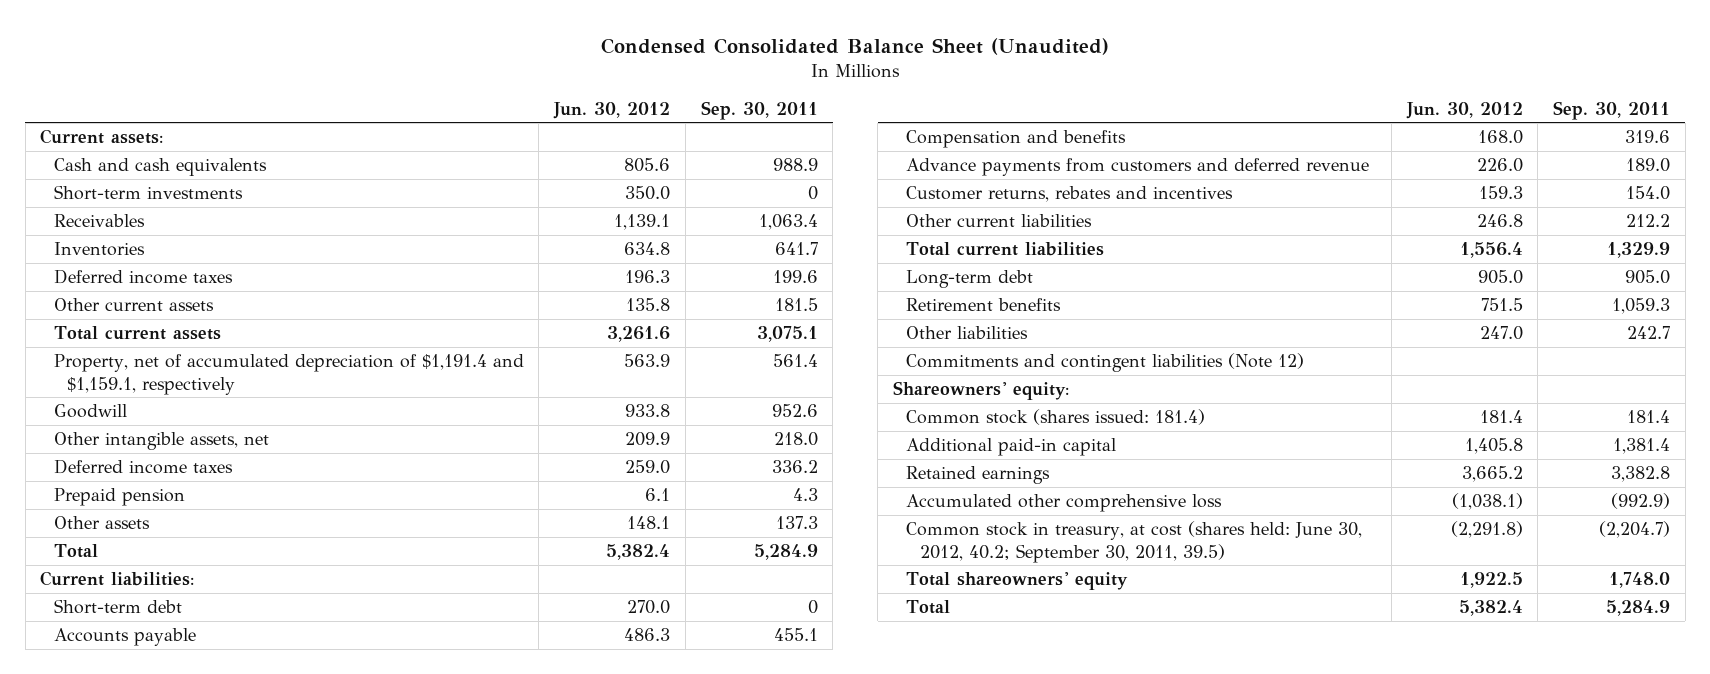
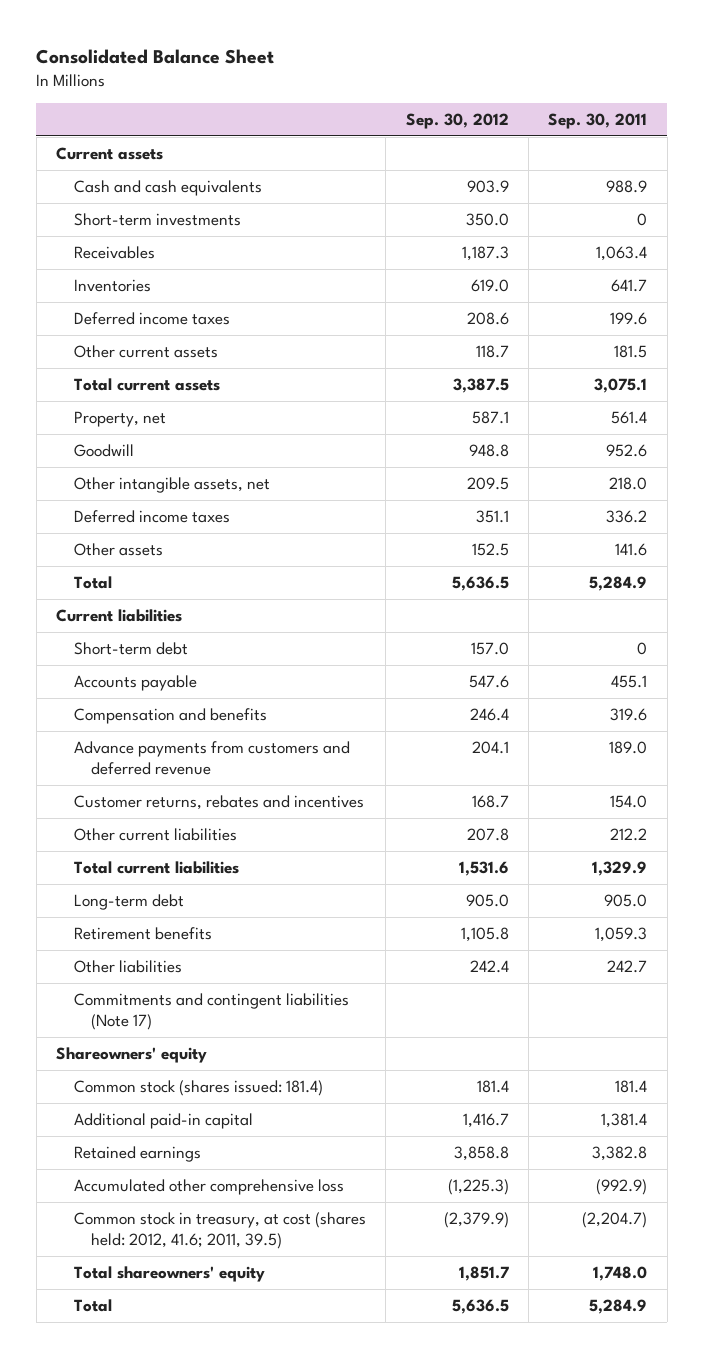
- Condensed Consolidated Balance Sheet (Unaudited)
+ Consolidated Balance Sheet
- | Jun. 30, 2012 | Sep. 30, 2011
+ | Sep. 30, 2012 | Sep. 30, 2011
- Current assets:
+ Current assets
- Property, net of accumulated depreciation of $1,191.4 and $1,159.1, respectively | 563.9 | 561.4
+ Property, net | 587.1 | 561.4
- Prepaid pension | 6.1 | 4.3
- Other assets | 148.1 | 137.3
+ Other assets | 152.5 | 141.6
- Current liabilities:
+ Current liabilities
- Commitments and contingent liabilities (Note 12)
- Shareowners' equity:
+ Commitments and contingent liabilities (Note 17)
+ Shareowners' equity
- Common stock in treasury, at cost (shares held: June 30, 2012, 40.2; September 30, 2011, 39.5) | (2,291.8) | (2,204.7)
+ Common stock in treasury, at cost (shares held: 2012, 41.6; 2011, 39.5) | (2,379.9) | (2,204.7)

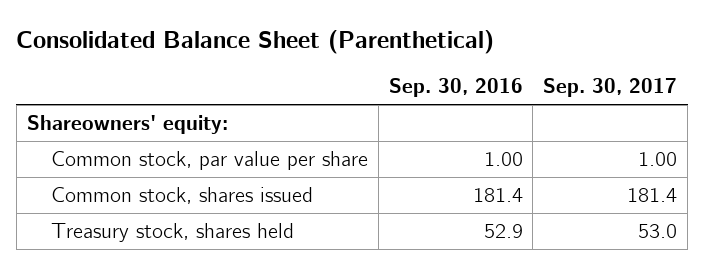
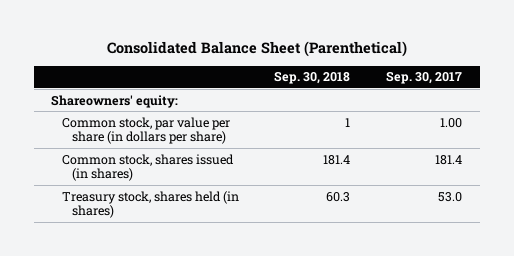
- | Sep. 30, 2016 | Sep. 30, 2017
+ | Sep. 30, 2018 | Sep. 30, 2017
- Common stock, par value per share | 1.00 | 1.00
- Common stock, shares issued | 181.4 | 181.4
- Treasury stock, shares held | 52.9 | 53.0
+ Common stock, par value per share (in dollars per share) | 1 | 1.00
+ Common stock, shares issued (in shares) | 181.4 | 181.4
+ Treasury stock, shares held (in shares) | 60.3 | 53.0

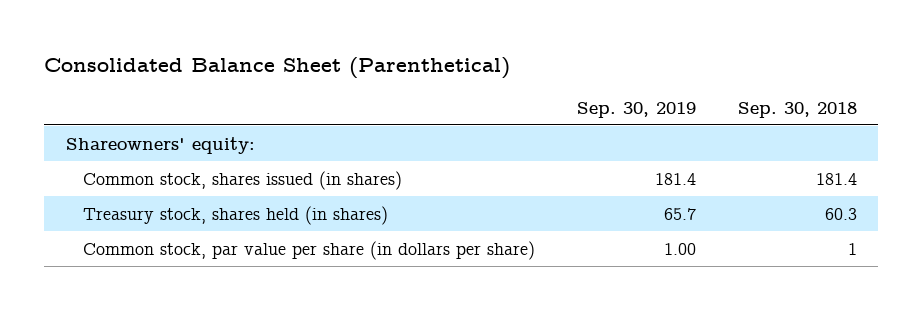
- | Sep. 30, 2018 | Sep. 30, 2017
+ | Sep. 30, 2019 | Sep. 30, 2018
moved down: Common stock, par value per share (in dollars per share) | 1.00 | 1

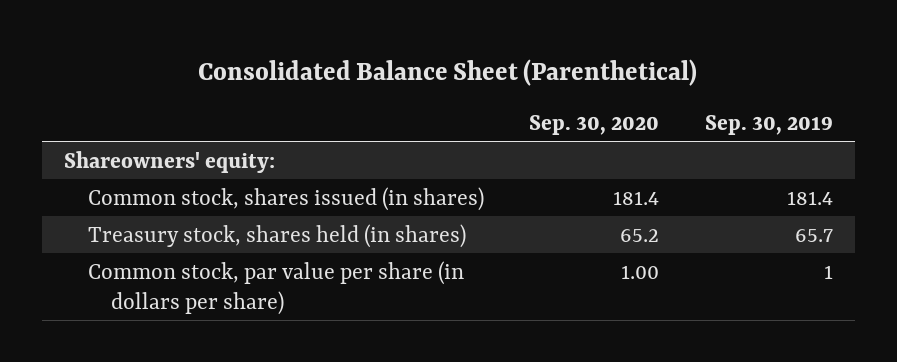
- | Sep. 30, 2019 | Sep. 30, 2018
+ | Sep. 30, 2020 | Sep. 30, 2019
- Common stock, par value per share (in dollars per share) | 1.00 | 1
+ Common stock, par value per share (in dollars per share) | 1.00 | 1

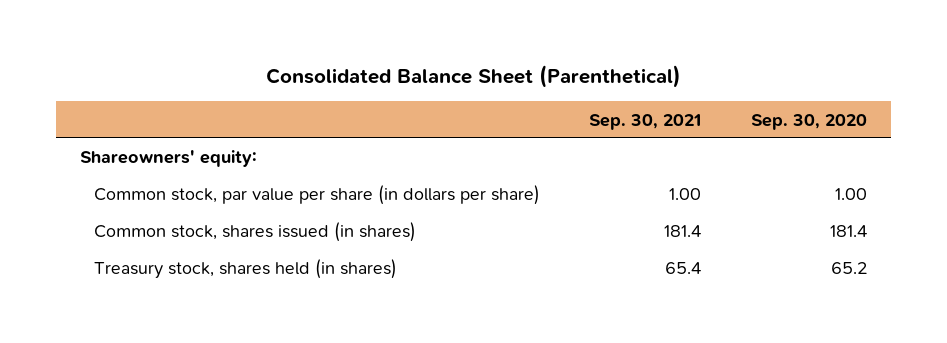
- | Sep. 30, 2020 | Sep. 30, 2019
+ | Sep. 30, 2021 | Sep. 30, 2020
moved up: Common stock, par value per share (in dollars per share) | 1.00 | 1.00

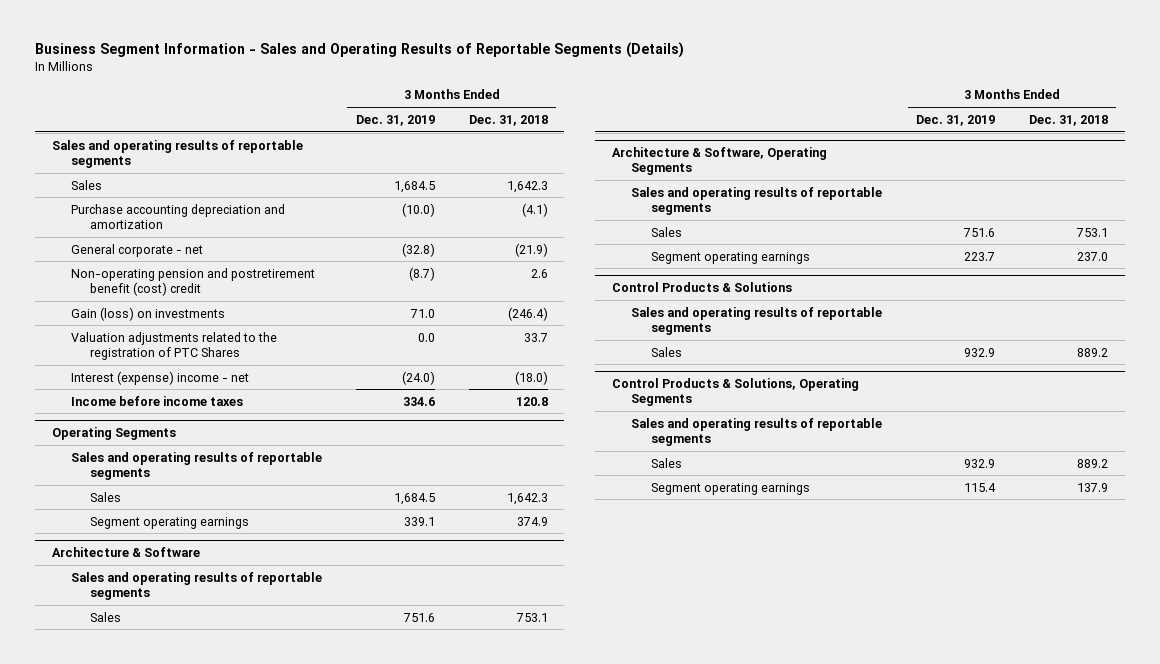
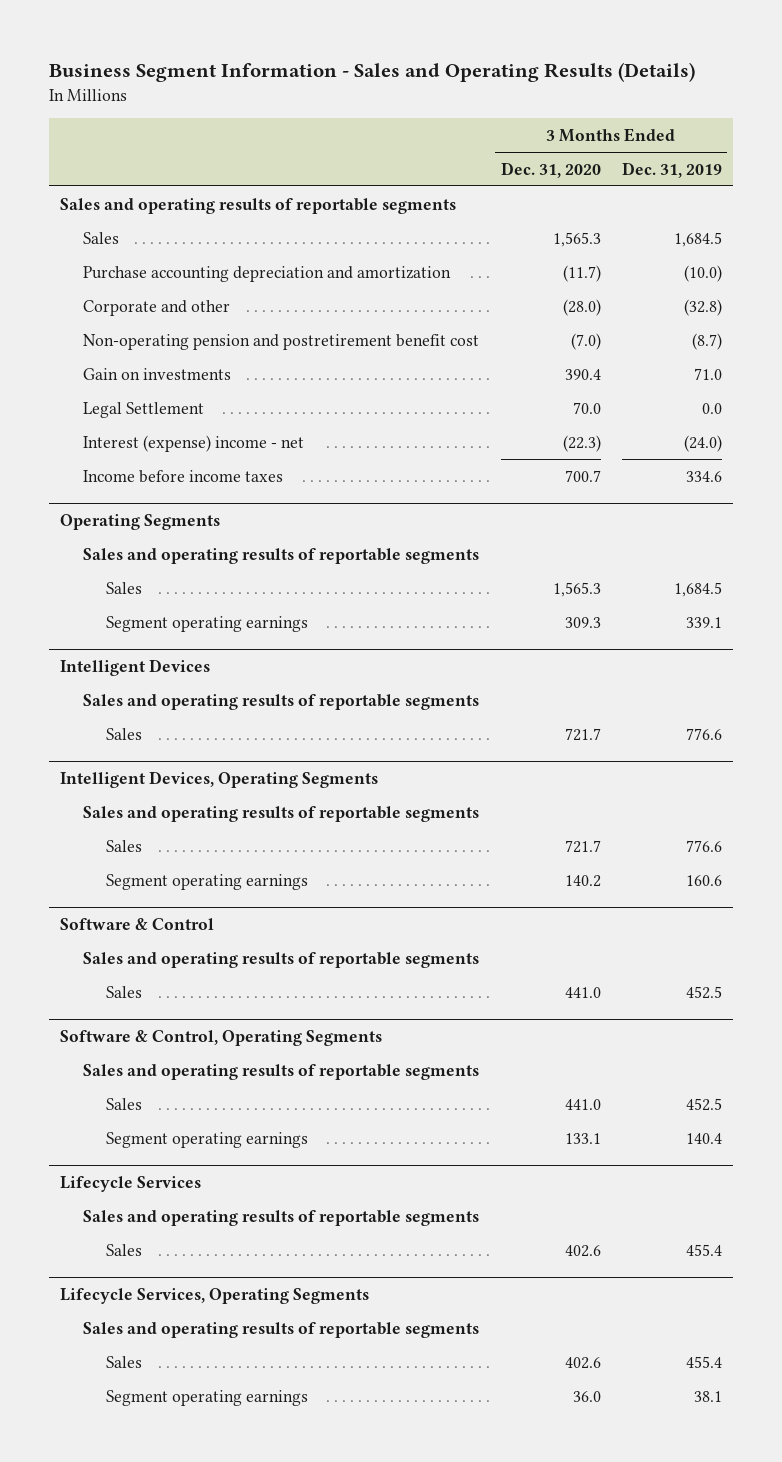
- Business Segment Information - Sales and Operating Results of Reportable Segments (Details)
+ Business Segment Information - Sales and Operating Results (Details)
- | 3 Months Ended Dec. 31, 2019 | 3 Months Ended Dec. 31, 2018
+ | 3 Months Ended Dec. 31, 2020 | 3 Months Ended Dec. 31, 2019
- General corporate - net | (32.8) | (21.9)
- Non-operating pension and postretirement benefit (cost) credit | (8.7) | 2.6
- Gain (loss) on investments | 71.0 | (246.4)
- Valuation adjustments related to the registration of PTC Shares | 0.0 | 33.7
+ Corporate and other | (28.0) | (32.8)
+ Non-operating pension and postretirement benefit cost | (7.0) | (8.7)
+ Gain on investments | 390.4 | 71.0
+ Legal Settlement | 70.0 | 0.0
- Architecture & Software
+ Intelligent Devices
- Sales | 751.6 | 753.1
- Architecture & Software, Operating Segments
+ Sales | 721.7 | 776.6
+ Intelligent Devices, Operating Segments
- Sales | 751.6 | 753.1
- Segment operating earnings | 223.7 | 237.0
- Control Products & Solutions
+ Sales | 721.7 | 776.6
+ Segment operating earnings | 140.2 | 160.6
+ Software & Control
- Sales | 932.9 | 889.2
- Control Products & Solutions, Operating Segments
+ Sales | 441.0 | 452.5
+ Software & Control, Operating Segments
- Sales | 932.9 | 889.2
- Segment operating earnings | 115.4 | 137.9
+ Sales | 441.0 | 452.5
+ Segment operating earnings | 133.1 | 140.4
+ Lifecycle Services
+ Sales and operating results of reportable segments
+ Sales | 402.6 | 455.4
+ Lifecycle Services, Operating Segments
+ Sales and operating results of reportable segments
+ Sales | 402.6 | 455.4
+ Segment operating earnings | 36.0 | 38.1

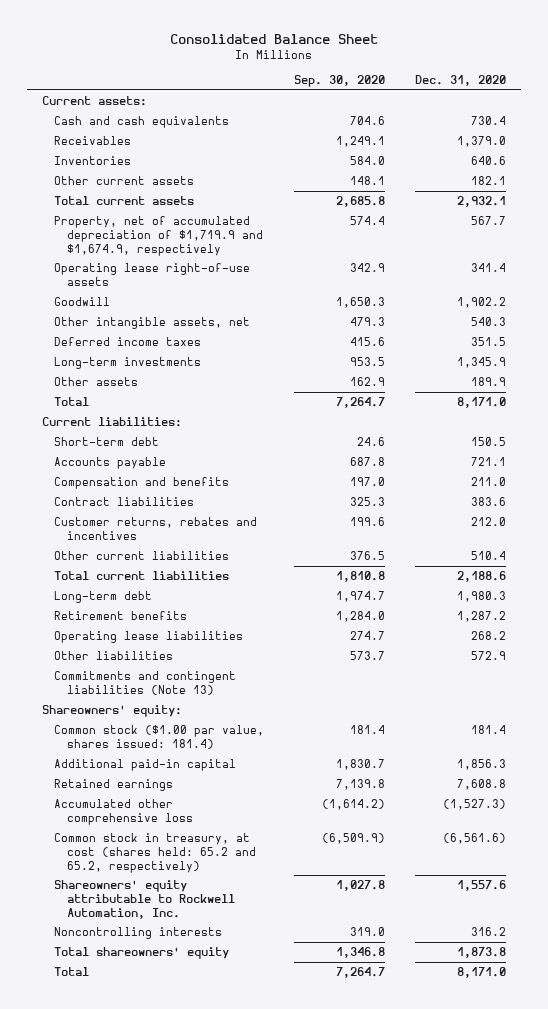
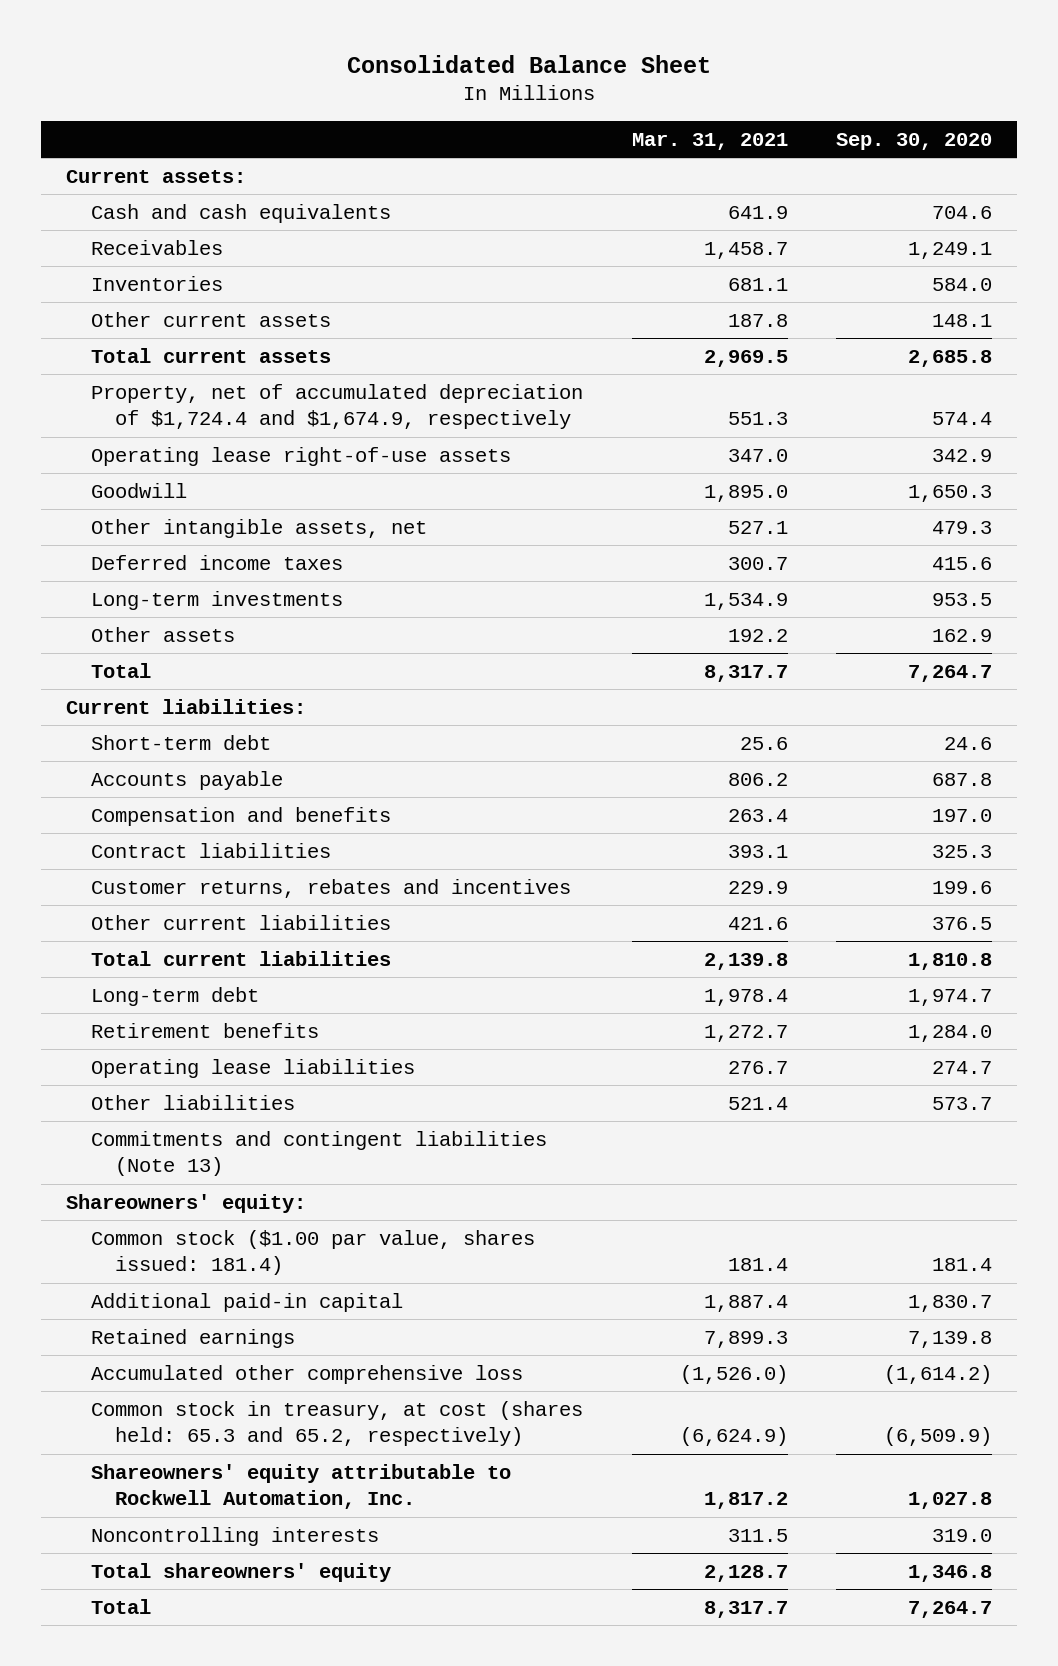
- | Sep. 30, 2020 | Dec. 31, 2020
+ | Mar. 31, 2021 | Sep. 30, 2020
- Property, net of accumulated depreciation of $1,719.9 and $1,674.9, respectively | 574.4 | 567.7
+ Property, net of accumulated depreciation of $1,724.4 and $1,674.9, respectively | 551.3 | 574.4
- Common stock in treasury, at cost (shares held: 65.2 and 65.2, respectively) | (6,509.9) | (6,561.6)
+ Common stock in treasury, at cost (shares held: 65.3 and 65.2, respectively) | (6,624.9) | (6,509.9)

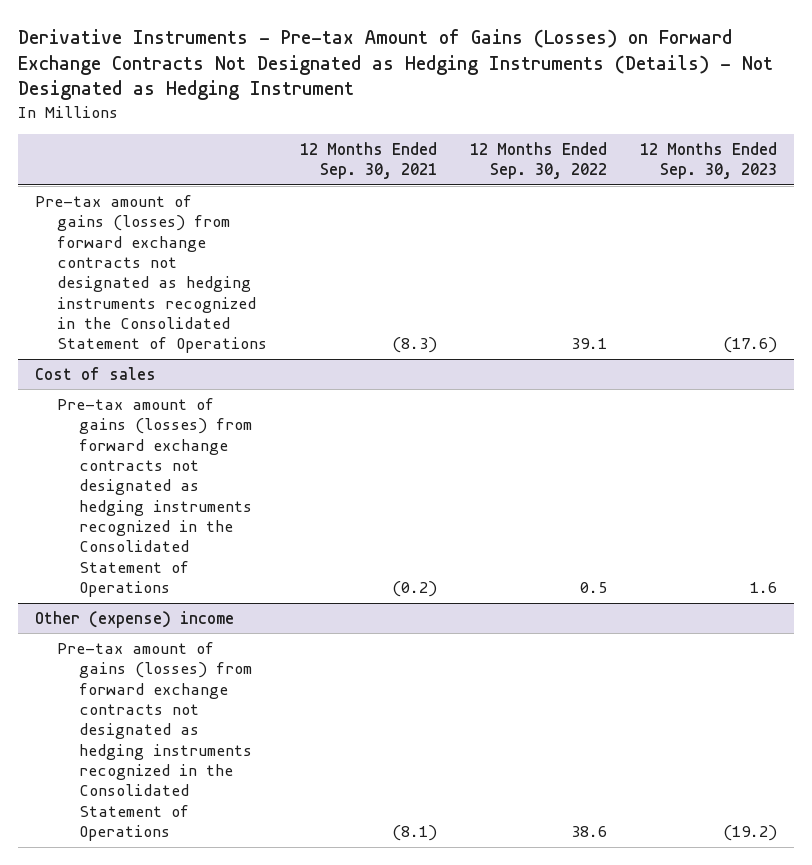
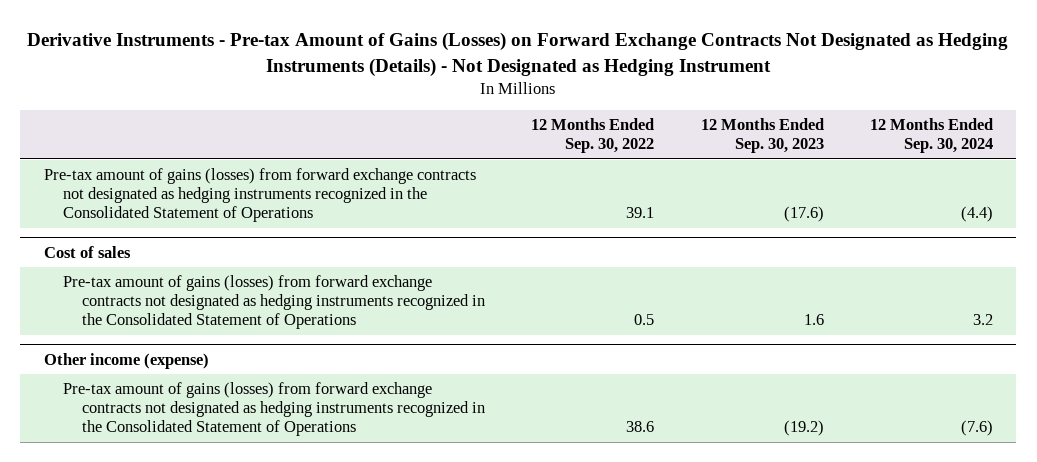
- | 12 Months Ended Sep. 30, 2021 | 12 Months Ended Sep. 30, 2022 | 12 Months Ended Sep. 30, 2023
+ | 12 Months Ended Sep. 30, 2022 | 12 Months Ended Sep. 30, 2023 | 12 Months Ended Sep. 30, 2024
- Other (expense) income
+ Other income (expense)

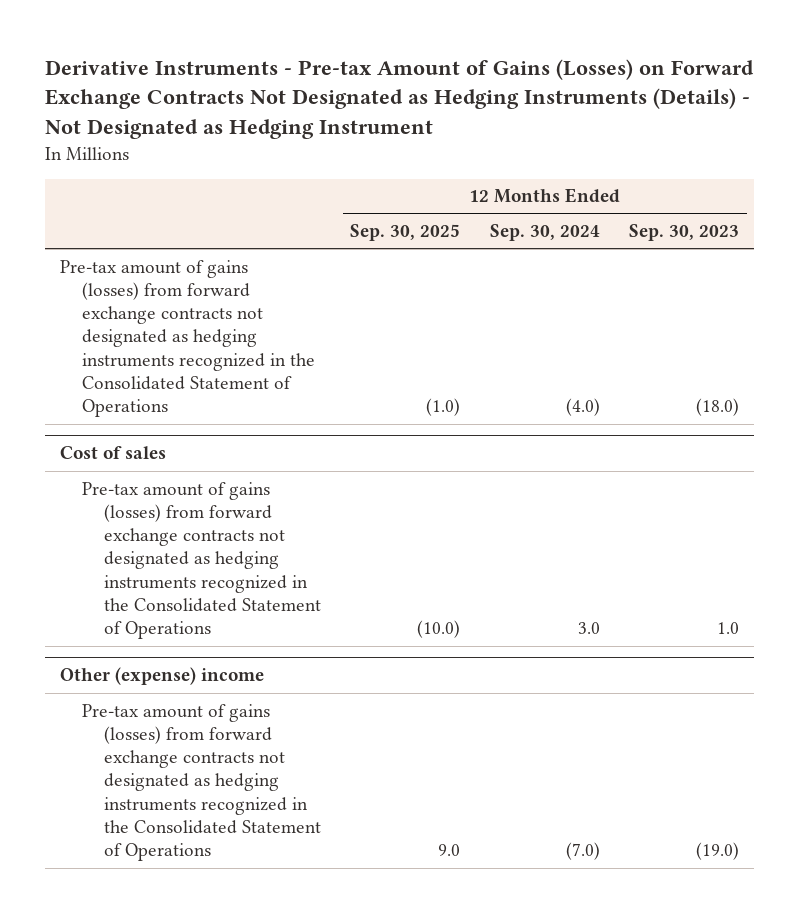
- | 12 Months Ended Sep. 30, 2022 | 12 Months Ended Sep. 30, 2023 | 12 Months Ended Sep. 30, 2024
+ | 12 Months Ended Sep. 30, 2025 | 12 Months Ended Sep. 30, 2024 | 12 Months Ended Sep. 30, 2023
- Pre-tax amount of gains (losses) from forward exchange contracts not designated as hedging instruments recognized in the Consolidated Statement of Operations | 39.1 | (17.6) | (4.4)
+ Pre-tax amount of gains (losses) from forward exchange contracts not designated as hedging instruments recognized in the Consolidated Statement of Operations | (1.0) | (4.0) | (18.0)
@ Cost of sales
- Pre-tax amount of gains (losses) from forward exchange contracts not designated as hedging instruments recognized in the Consolidated Statement of Operations | 0.5 | 1.6 | 3.2
- Other income (expense)
- Pre-tax amount of gains (losses) from forward exchange contracts not designated as hedging instruments recognized in the Consolidated Statement of Operations | 38.6 | (19.2) | (7.6)
@ Cost of sales
+ Pre-tax amount of gains (losses) from forward exchange contracts not designated as hedging instruments recognized in the Consolidated Statement of Operations | (10.0) | 3.0 | 1.0
+ Other (expense) income
+ Pre-tax amount of gains (losses) from forward exchange contracts not designated as hedging instruments recognized in the Consolidated Statement of Operations | 9.0 | (7.0) | (19.0)

